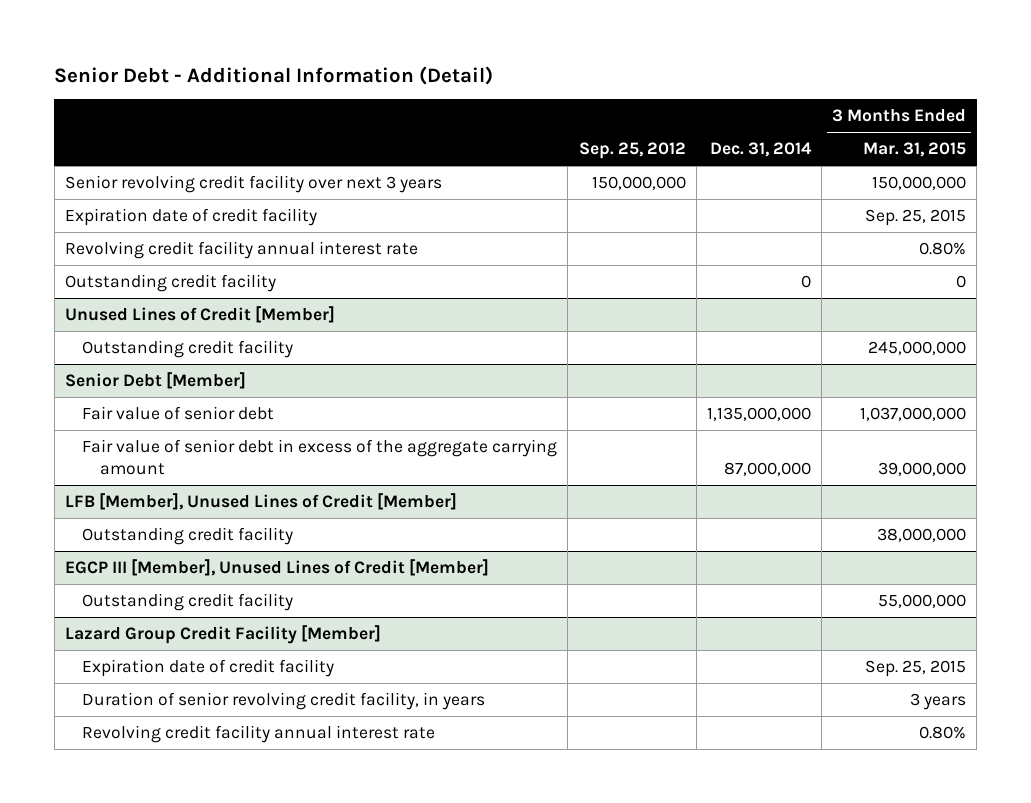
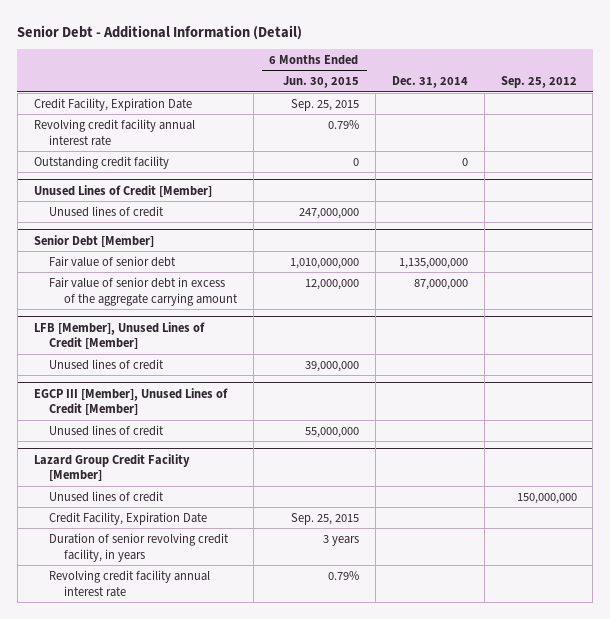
- | Sep. 25, 2012 | Dec. 31, 2014 | 3 Months Ended Mar. 31, 2015
+ | 6 Months Ended Jun. 30, 2015 | Dec. 31, 2014 | Sep. 25, 2012
- Senior revolving credit facility over next 3 years | 150,000,000 | | 150,000,000
- Expiration date of credit facility | | | Sep. 25, 2015
+ Credit Facility, Expiration Date | Sep. 25, 2015 | |
@ Unused Lines of Credit [Member]
- Outstanding credit facility | | | 245,000,000
+ Unused lines of credit | 247,000,000 | |
@ LFB [Member], Unused Lines of Credit [Member]
- Outstanding credit facility | | | 38,000,000
+ Unused lines of credit | 39,000,000 | |
@ EGCP III [Member], Unused Lines of Credit [Member]
- Outstanding credit facility | | | 55,000,000
+ Unused lines of credit | 55,000,000 | |
@ Lazard Group Credit Facility [Member]
- Expiration date of credit facility | | | Sep. 25, 2015
+ Unused lines of credit | | | 150,000,000
+ Credit Facility, Expiration Date | Sep. 25, 2015 | |

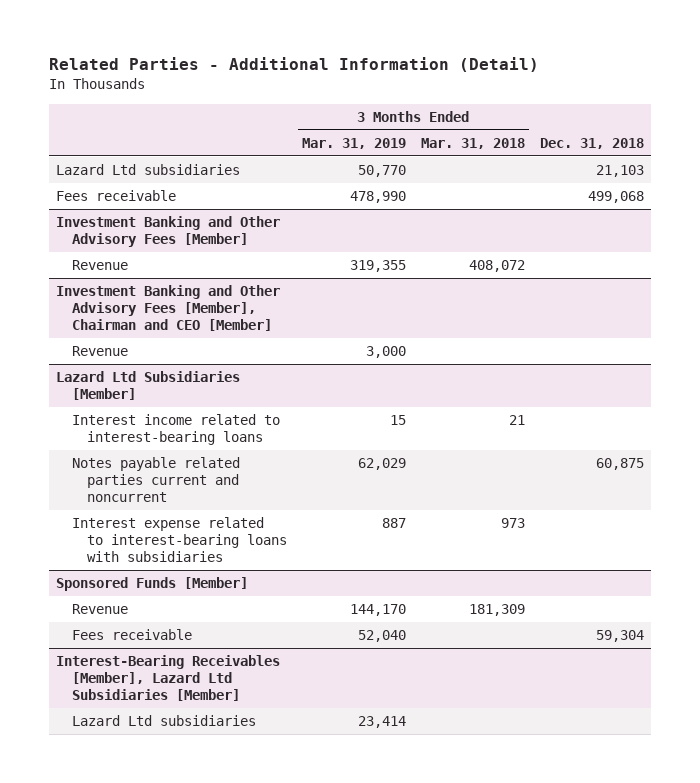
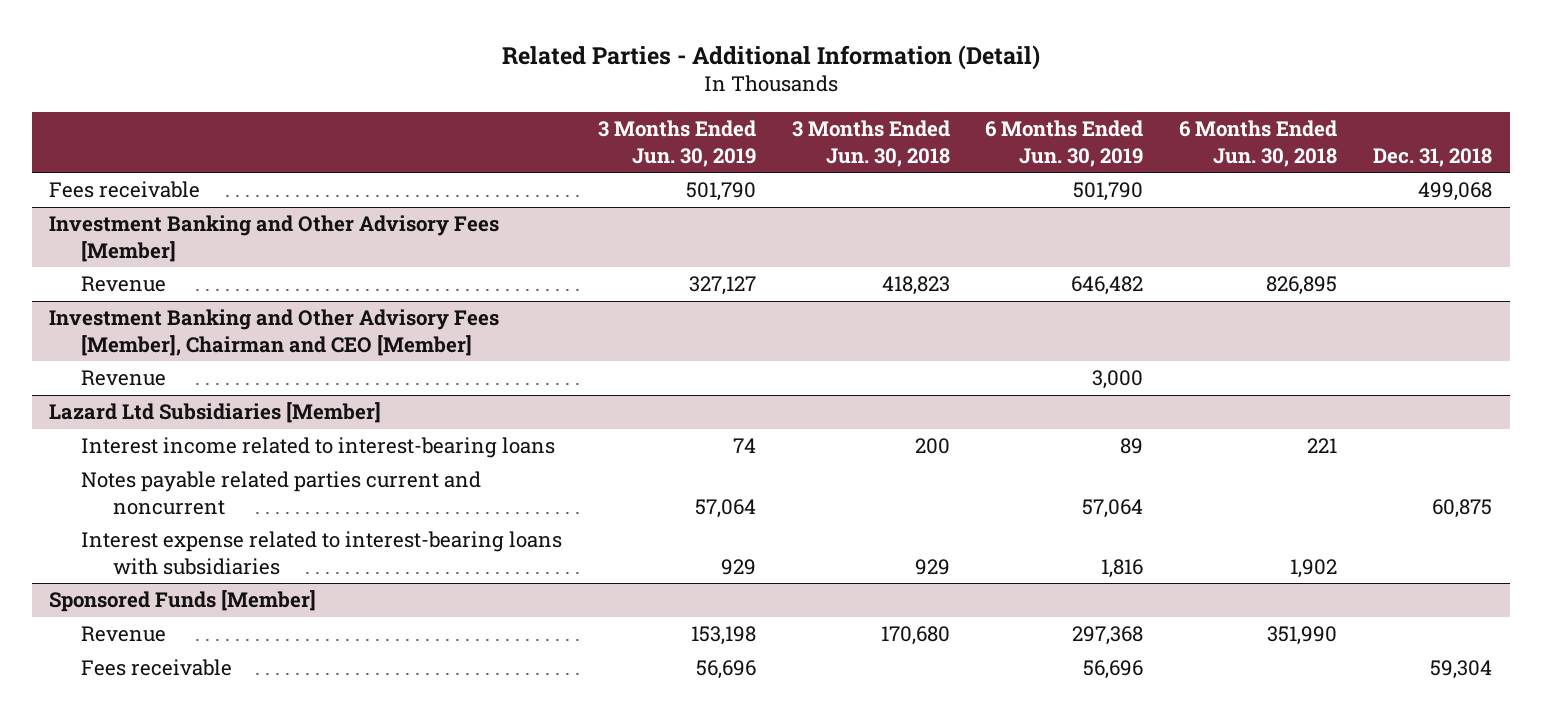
- | 3 Months Ended Mar. 31, 2019 | 3 Months Ended Mar. 31, 2018 | Dec. 31, 2018
+ | 3 Months Ended Jun. 30, 2019 | 3 Months Ended Jun. 30, 2018 | 6 Months Ended Jun. 30, 2019 | 6 Months Ended Jun. 30, 2018 | Dec. 31, 2018
- Lazard Ltd subsidiaries | 50,770 | | 21,103
- Interest-Bearing Receivables [Member], Lazard Ltd Subsidiaries [Member]
- Lazard Ltd subsidiaries | 23,414 | |

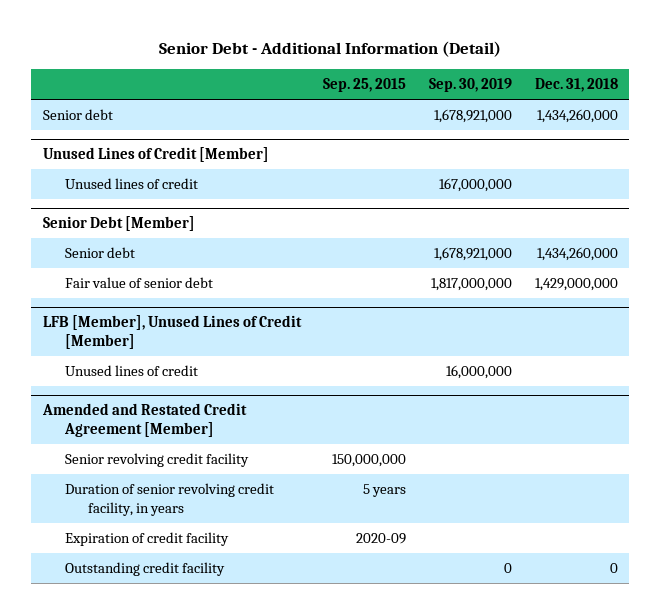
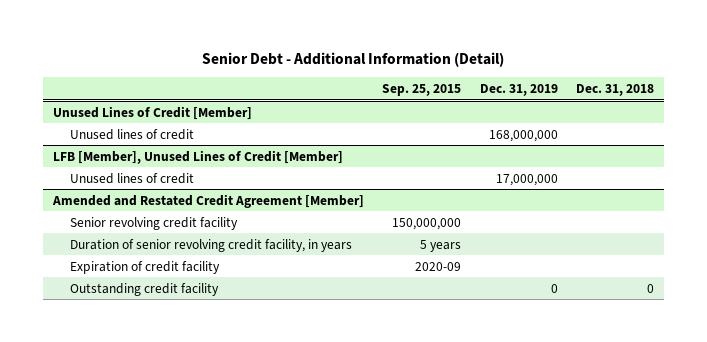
- | Sep. 25, 2015 | Sep. 30, 2019 | Dec. 31, 2018
+ | Sep. 25, 2015 | Dec. 31, 2019 | Dec. 31, 2018
- Senior debt | | 1,678,921,000 | 1,434,260,000
- Senior Debt [Member]
- Senior debt | | 1,678,921,000 | 1,434,260,000
- Fair value of senior debt | | 1,817,000,000 | 1,429,000,000

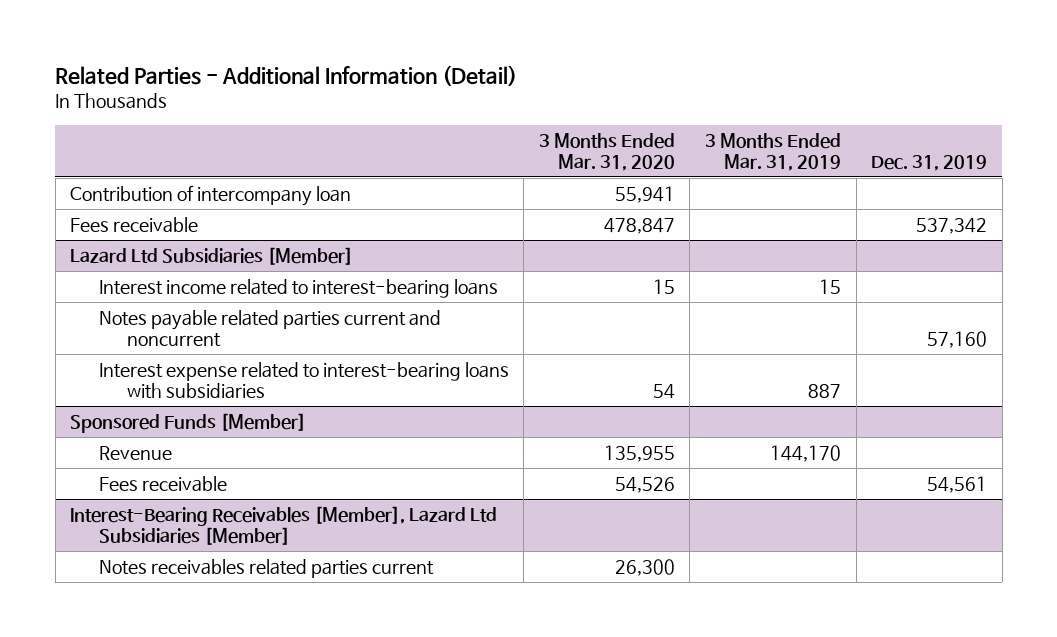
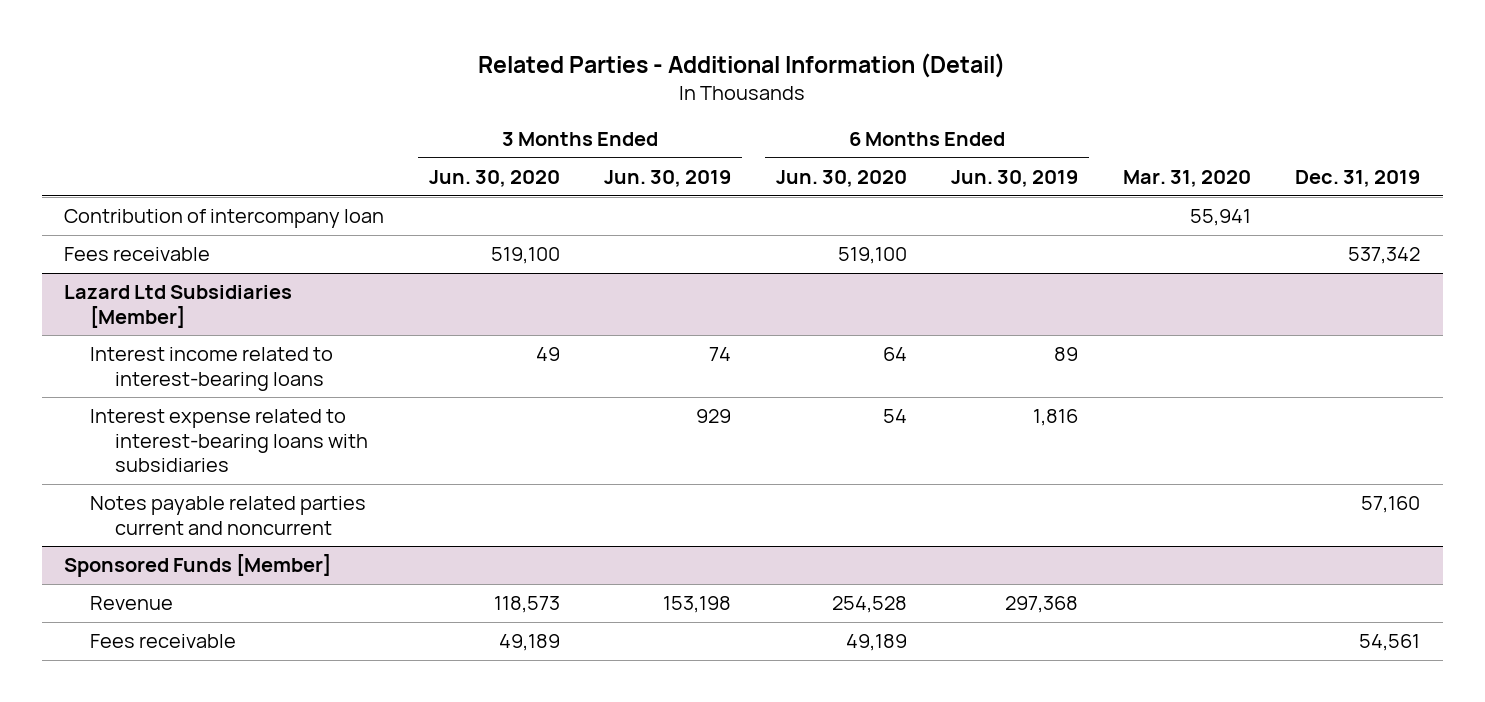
- | 3 Months Ended Mar. 31, 2020 | 3 Months Ended Mar. 31, 2019 | Dec. 31, 2019
+ | 3 Months Ended Jun. 30, 2020 | 3 Months Ended Jun. 30, 2019 | 6 Months Ended Jun. 30, 2020 | 6 Months Ended Jun. 30, 2019 | Mar. 31, 2020 | Dec. 31, 2019
@ Lazard Ltd Subsidiaries [Member]
moved down: Notes payable related parties current and noncurrent | | | | | | 57,160
- Interest-Bearing Receivables [Member], Lazard Ltd Subsidiaries [Member]
- Notes receivables related parties current | 26,300 | |

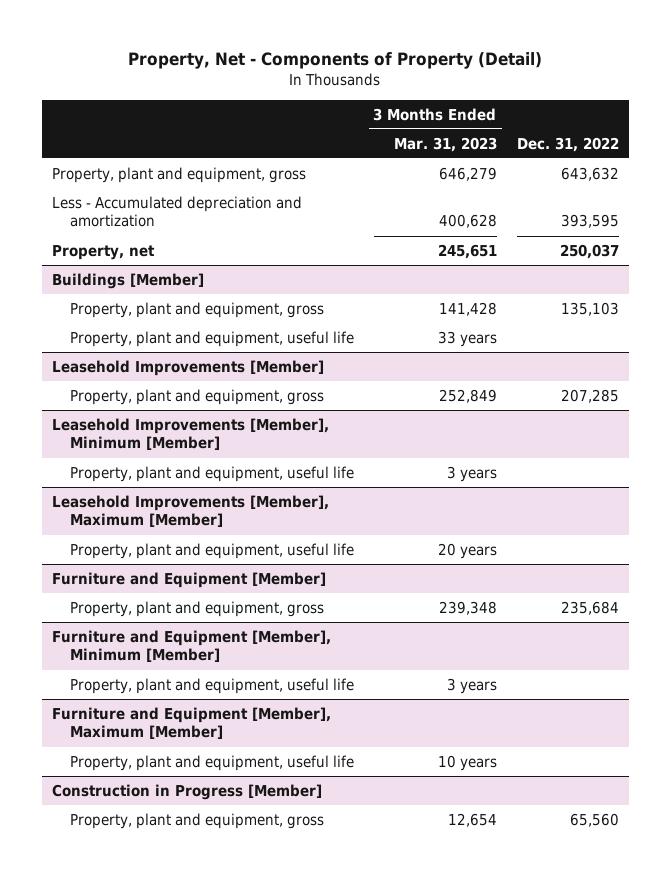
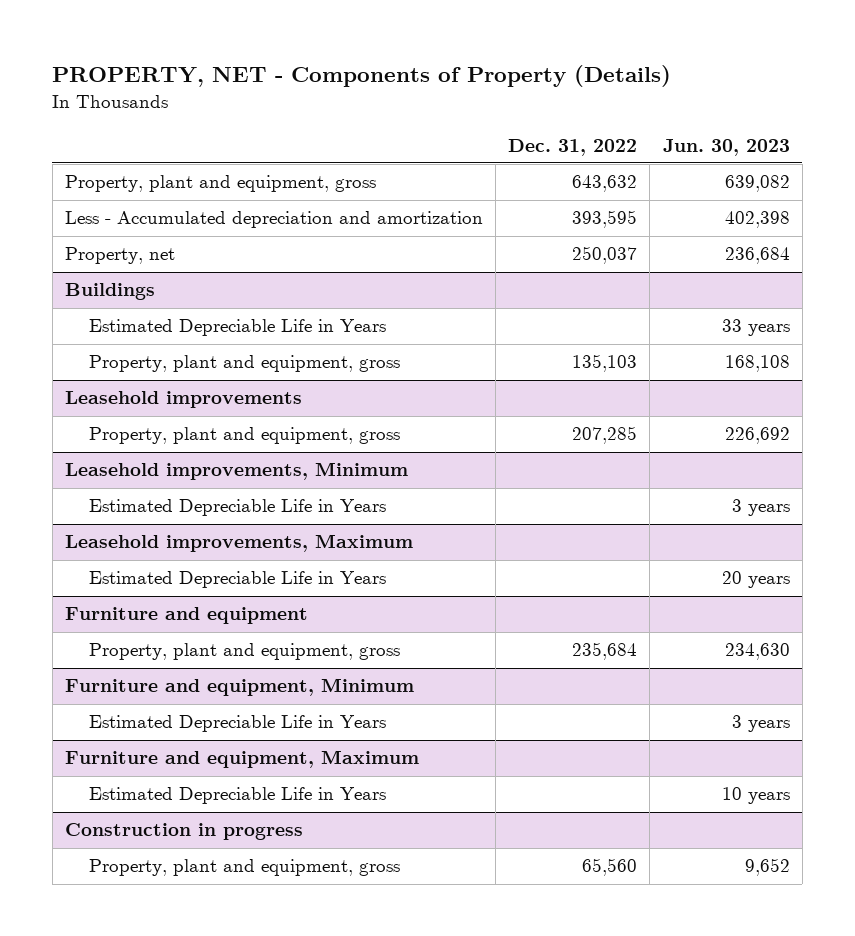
- Property, Net - Components of Property (Detail)
+ PROPERTY, NET - Components of Property (Details)
- | 3 Months Ended Mar. 31, 2023 | Dec. 31, 2022
+ | Dec. 31, 2022 | Jun. 30, 2023
- Buildings [Member]
+ Buildings
+ Estimated Depreciable Life in Years | | 33 years
- Property, plant and equipment, useful life | 33 years |
- Leasehold Improvements [Member]
+ Leasehold improvements
- Leasehold Improvements [Member], Minimum [Member]
- Property, plant and equipment, useful life | 3 years |
- Leasehold Improvements [Member], Maximum [Member]
- Property, plant and equipment, useful life | 20 years |
- Furniture and Equipment [Member]
+ Leasehold improvements, Minimum
+ Estimated Depreciable Life in Years | | 3 years
+ Leasehold improvements, Maximum
+ Estimated Depreciable Life in Years | | 20 years
+ Furniture and equipment
- Furniture and Equipment [Member], Minimum [Member]
- Property, plant and equipment, useful life | 3 years |
- Furniture and Equipment [Member], Maximum [Member]
- Property, plant and equipment, useful life | 10 years |
- Construction in Progress [Member]
+ Furniture and equipment, Minimum
+ Estimated Depreciable Life in Years | | 3 years
+ Furniture and equipment, Maximum
+ Estimated Depreciable Life in Years | | 10 years
+ Construction in progress

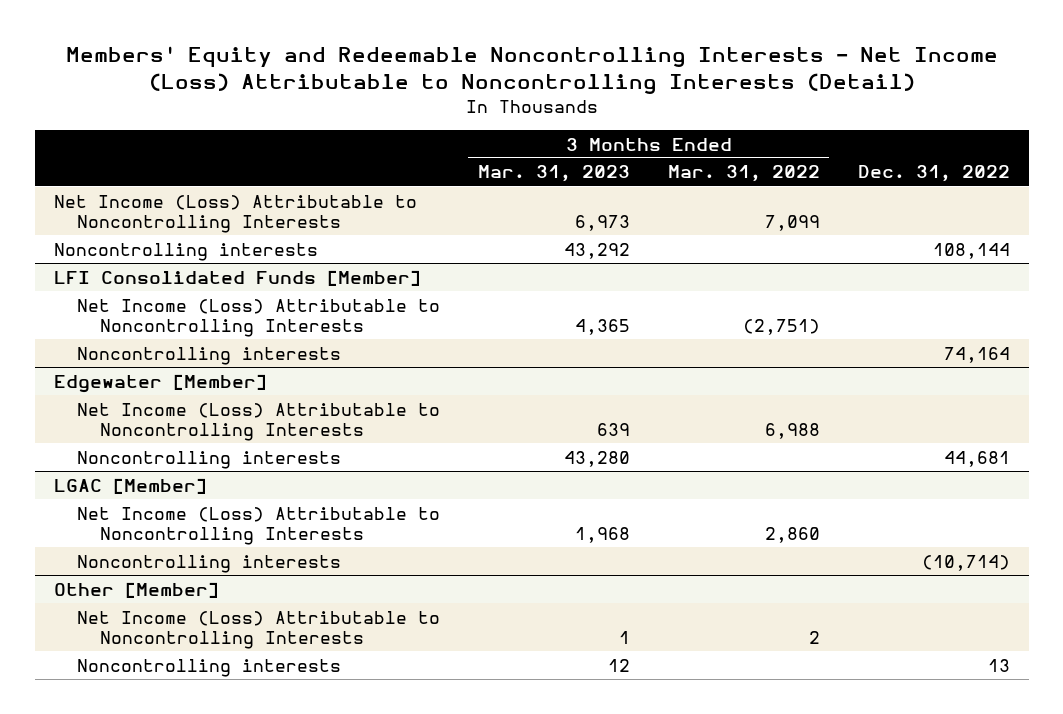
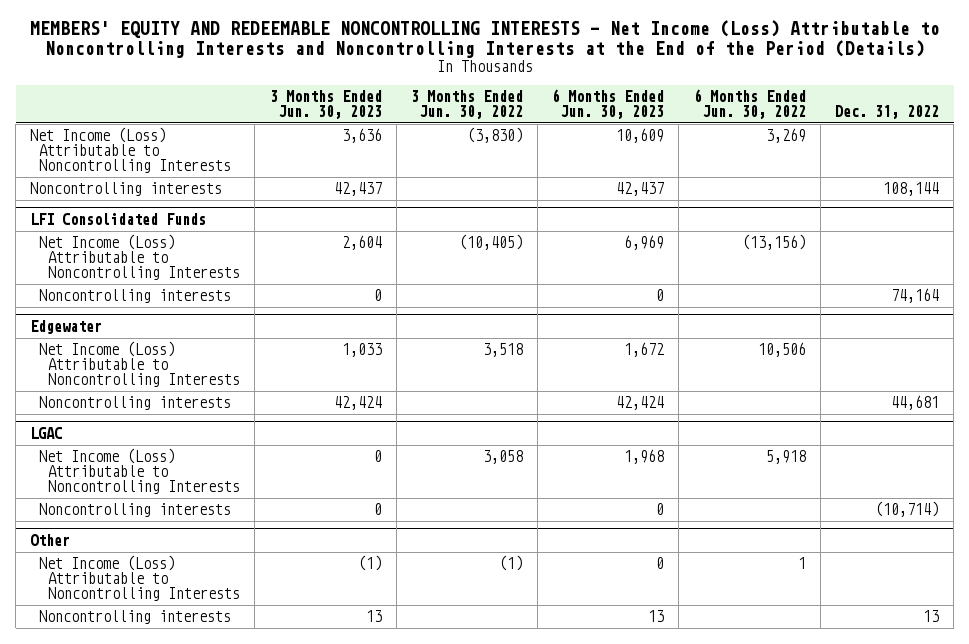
- Members' Equity and Redeemable Noncontrolling Interests - Net Income (Loss) Attributable to Noncontrolling Interests (Detail)
+ MEMBERS' EQUITY AND REDEEMABLE NONCONTROLLING INTERESTS - Net Income (Loss) Attributable to Noncontrolling Interests and Noncontrolling Interests at the End of the Period (Details)
- | 3 Months Ended Mar. 31, 2023 | 3 Months Ended Mar. 31, 2022 | Dec. 31, 2022
+ | 3 Months Ended Jun. 30, 2023 | 3 Months Ended Jun. 30, 2022 | 6 Months Ended Jun. 30, 2023 | 6 Months Ended Jun. 30, 2022 | Dec. 31, 2022
- LFI Consolidated Funds [Member]
+ LFI Consolidated Funds
- Edgewater [Member]
+ Edgewater
- LGAC [Member]
+ LGAC
- Other [Member]
+ Other

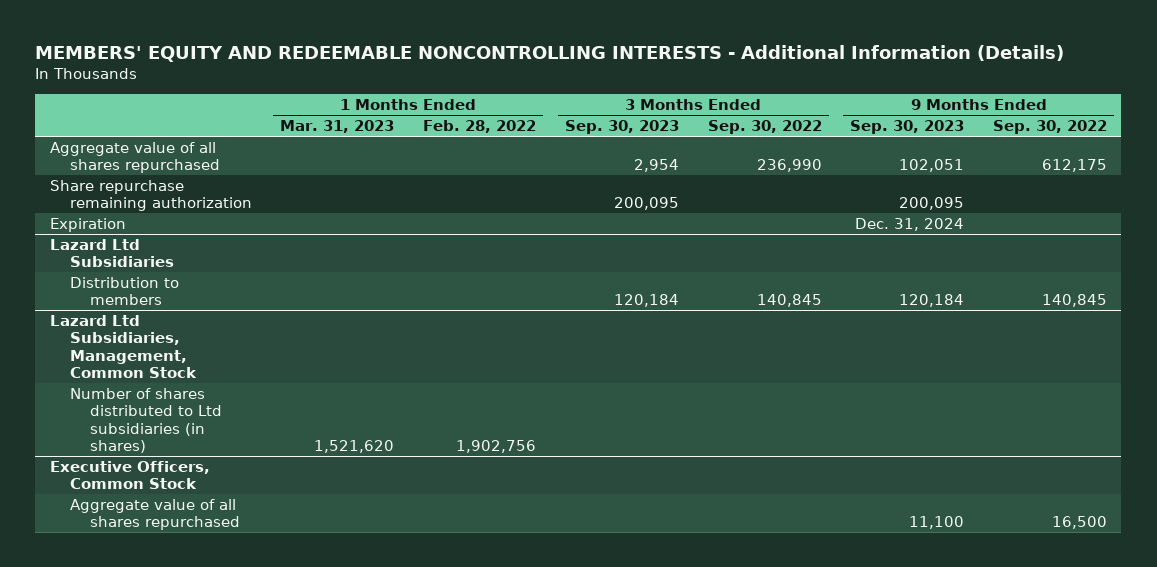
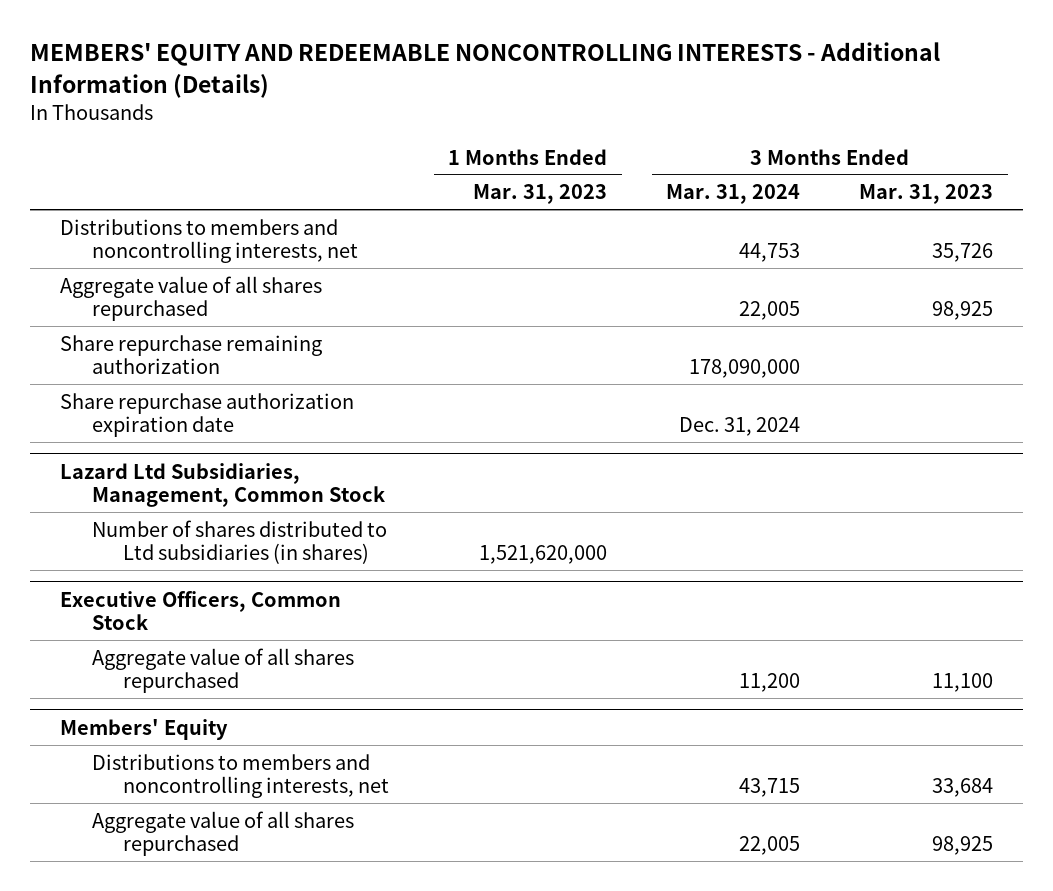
- | 1 Months Ended Mar. 31, 2023 | 1 Months Ended Feb. 28, 2022 | 3 Months Ended Sep. 30, 2023 | 3 Months Ended Sep. 30, 2022 | 9 Months Ended Sep. 30, 2023 | 9 Months Ended Sep. 30, 2022
+ | 1 Months Ended Mar. 31, 2023 | 3 Months Ended Mar. 31, 2024 | 3 Months Ended Mar. 31, 2023
+ Distributions to members and noncontrolling interests, net | | 44,753 | 35,726
- Expiration | | | | | Dec. 31, 2024 |
- Lazard Ltd Subsidiaries
- Distribution to members | | | 120,184 | 140,845 | 120,184 | 140,845
+ Share repurchase authorization expiration date | | Dec. 31, 2024 |
@ Lazard Ltd Subsidiaries, Management, Common Stock
- Number of shares distributed to Ltd subsidiaries (in shares) | 1,521,620 | 1,902,756 | | | |
+ Number of shares distributed to Ltd subsidiaries (in shares) | 1,521,620,000 | |
+ Members' Equity
+ Distributions to members and noncontrolling interests, net | | 43,715 | 33,684
+ Aggregate value of all shares repurchased | | 22,005 | 98,925

